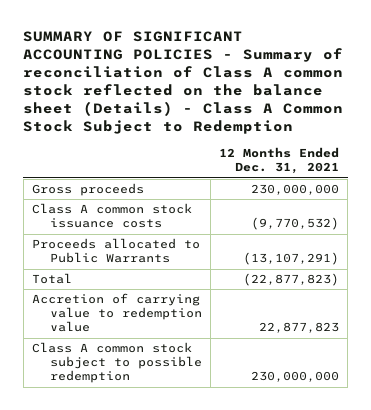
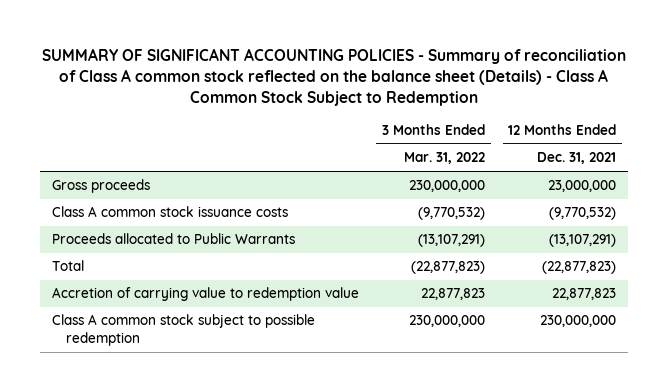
- | 12 Months Ended Dec. 31, 2021
+ | 3 Months Ended Mar. 31, 2022 | 12 Months Ended Dec. 31, 2021
- Gross proceeds | 230,000,000
+ Gross proceeds | 230,000,000 | 23,000,000

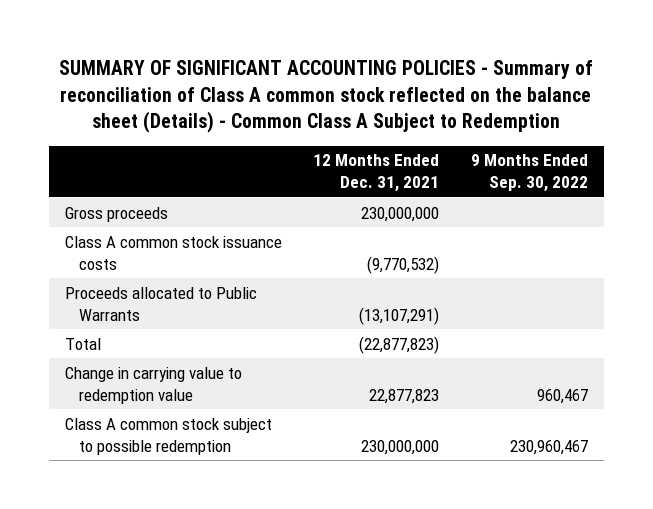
- SUMMARY OF SIGNIFICANT ACCOUNTING POLICIES - Summary of reconciliation of Class A common stock reflected on the balance sheet (Details) - Class A Common Stock Subject to Redemption
+ SUMMARY OF SIGNIFICANT ACCOUNTING POLICIES - Summary of reconciliation of Class A common stock reflected on the balance sheet (Details) - Common Class A Subject to Redemption
- | 3 Months Ended Mar. 31, 2022 | 12 Months Ended Dec. 31, 2021
+ | 12 Months Ended Dec. 31, 2021 | 9 Months Ended Sep. 30, 2022
- Gross proceeds | 230,000,000 | 23,000,000
+ Gross proceeds | 230,000,000 |
- Accretion of carrying value to redemption value | 22,877,823 | 22,877,823
+ Change in carrying value to redemption value | 22,877,823 | 960,467

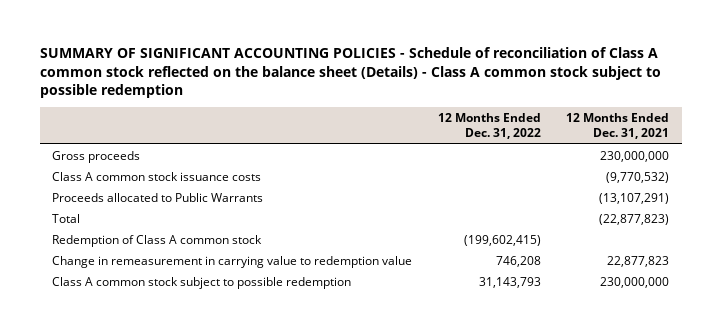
- SUMMARY OF SIGNIFICANT ACCOUNTING POLICIES - Summary of reconciliation of Class A common stock reflected on the balance sheet (Details) - Common Class A Subject to Redemption
+ SUMMARY OF SIGNIFICANT ACCOUNTING POLICIES - Schedule of reconciliation of Class A common stock reflected on the balance sheet (Details) - Class A common stock subject to possible redemption
- | 12 Months Ended Dec. 31, 2021 | 9 Months Ended Sep. 30, 2022
+ | 12 Months Ended Dec. 31, 2022 | 12 Months Ended Dec. 31, 2021
- Change in carrying value to redemption value | 22,877,823 | 960,467
+ Redemption of Class A common stock | (199,602,415) |
+ Change in remeasurement in carrying value to redemption value | 746,208 | 22,877,823

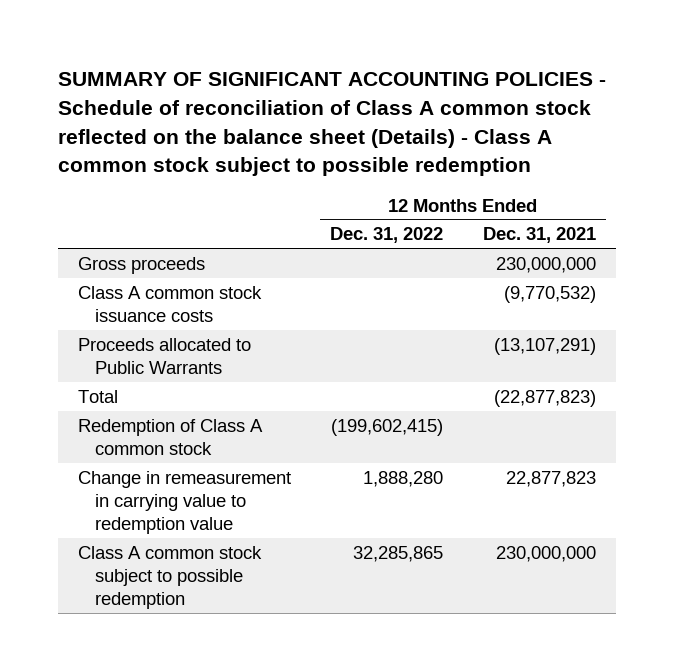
- Change in remeasurement in carrying value to redemption value | 746,208 | 22,877,823
- Class A common stock subject to possible redemption | 31,143,793 | 230,000,000
+ Change in remeasurement in carrying value to redemption value | 1,888,280 | 22,877,823
+ Class A common stock subject to possible redemption | 32,285,865 | 230,000,000

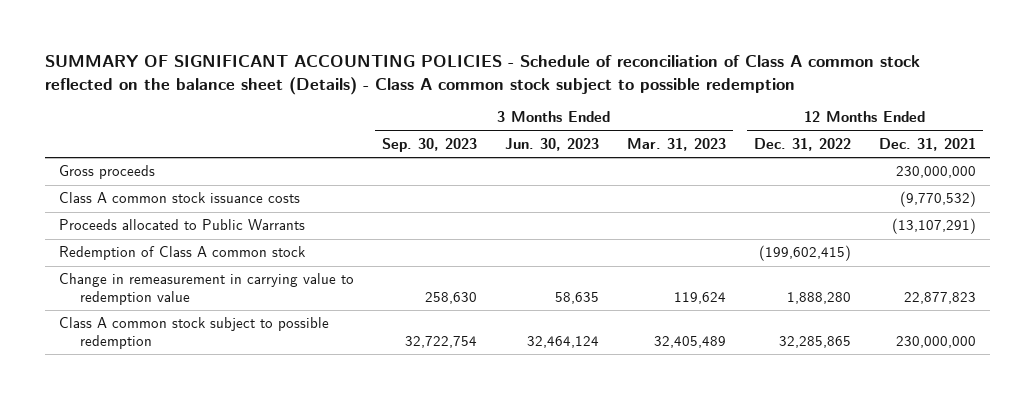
- | 12 Months Ended Dec. 31, 2022 | 12 Months Ended Dec. 31, 2021
+ | 3 Months Ended Sep. 30, 2023 | 3 Months Ended Jun. 30, 2023 | 3 Months Ended Mar. 31, 2023 | 12 Months Ended Dec. 31, 2022 | 12 Months Ended Dec. 31, 2021
- Total | | (22,877,823)

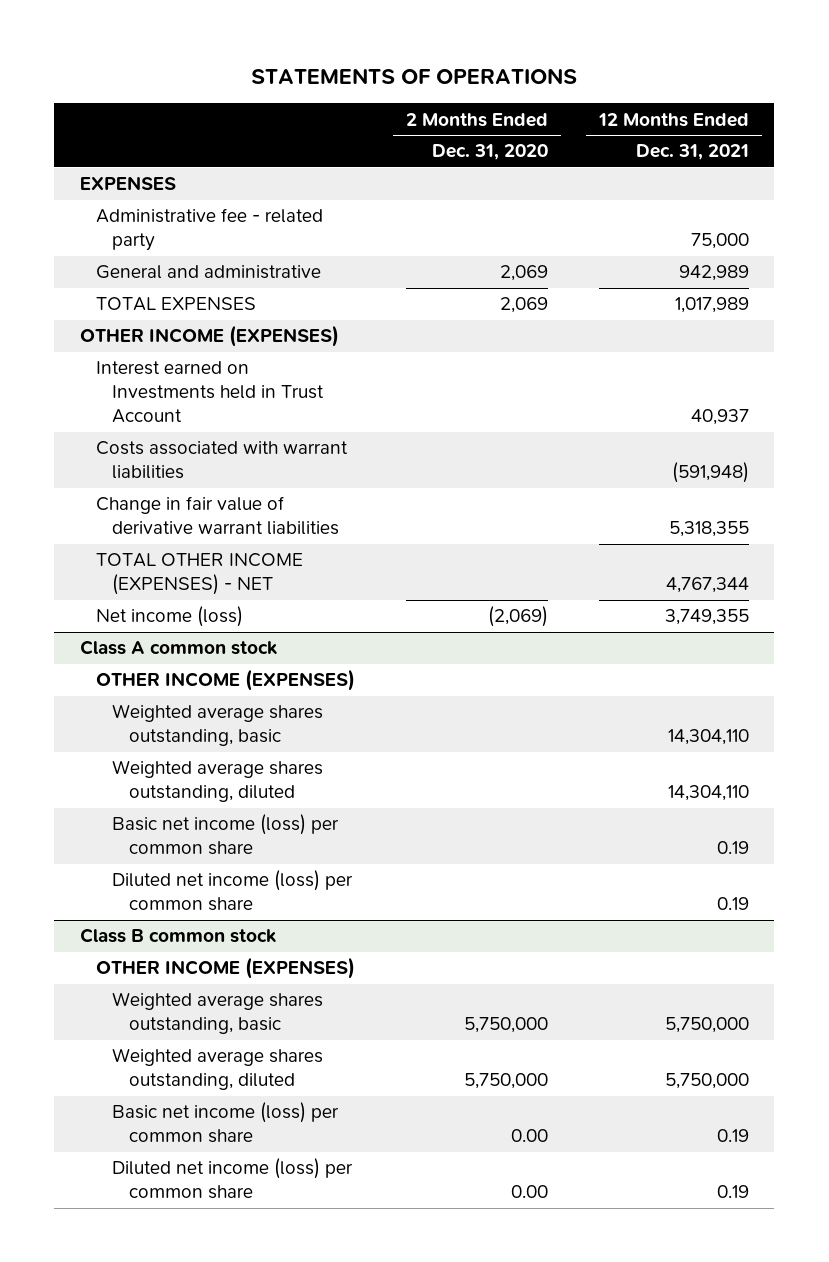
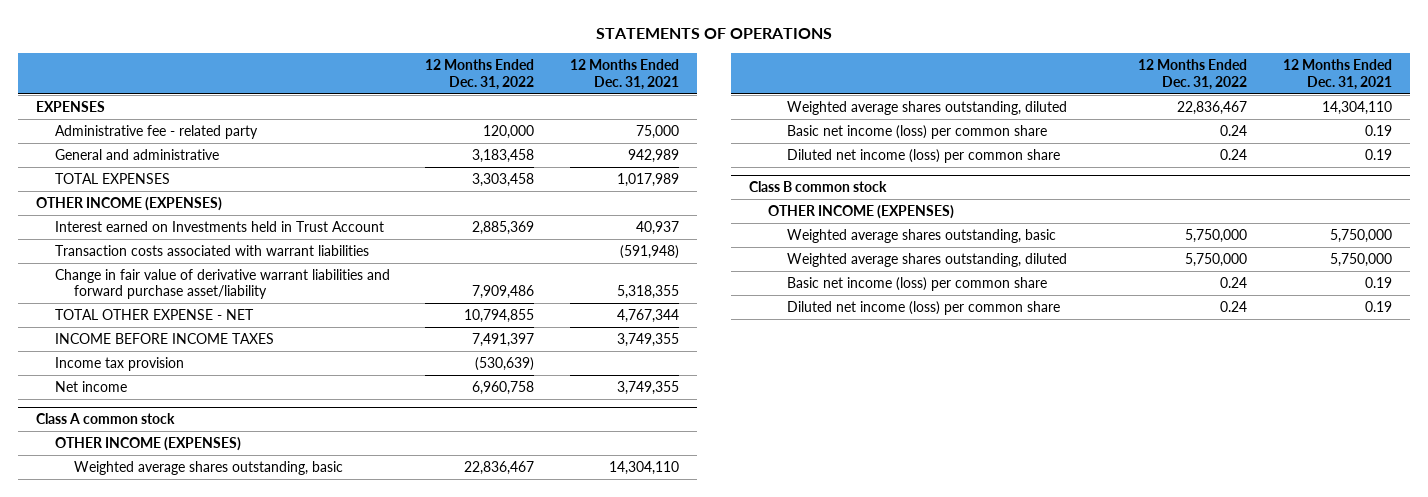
- | 2 Months Ended Dec. 31, 2020 | 12 Months Ended Dec. 31, 2021
+ | 12 Months Ended Dec. 31, 2022 | 12 Months Ended Dec. 31, 2021
- Costs associated with warrant liabilities | | (591,948)
- Change in fair value of derivative warrant liabilities | | 5,318,355
- TOTAL OTHER INCOME (EXPENSES) - NET | | 4,767,344
- Net income (loss) | (2,069) | 3,749,355
+ Transaction costs associated with warrant liabilities | | (591,948)
+ Change in fair value of derivative warrant liabilities and forward purchase asset/liability | 7,909,486 | 5,318,355
+ TOTAL OTHER EXPENSE - NET | 10,794,855 | 4,767,344
+ INCOME BEFORE INCOME TAXES | 7,491,397 | 3,749,355
+ Income tax provision | (530,639) |
+ Net income | 6,960,758 | 3,749,355

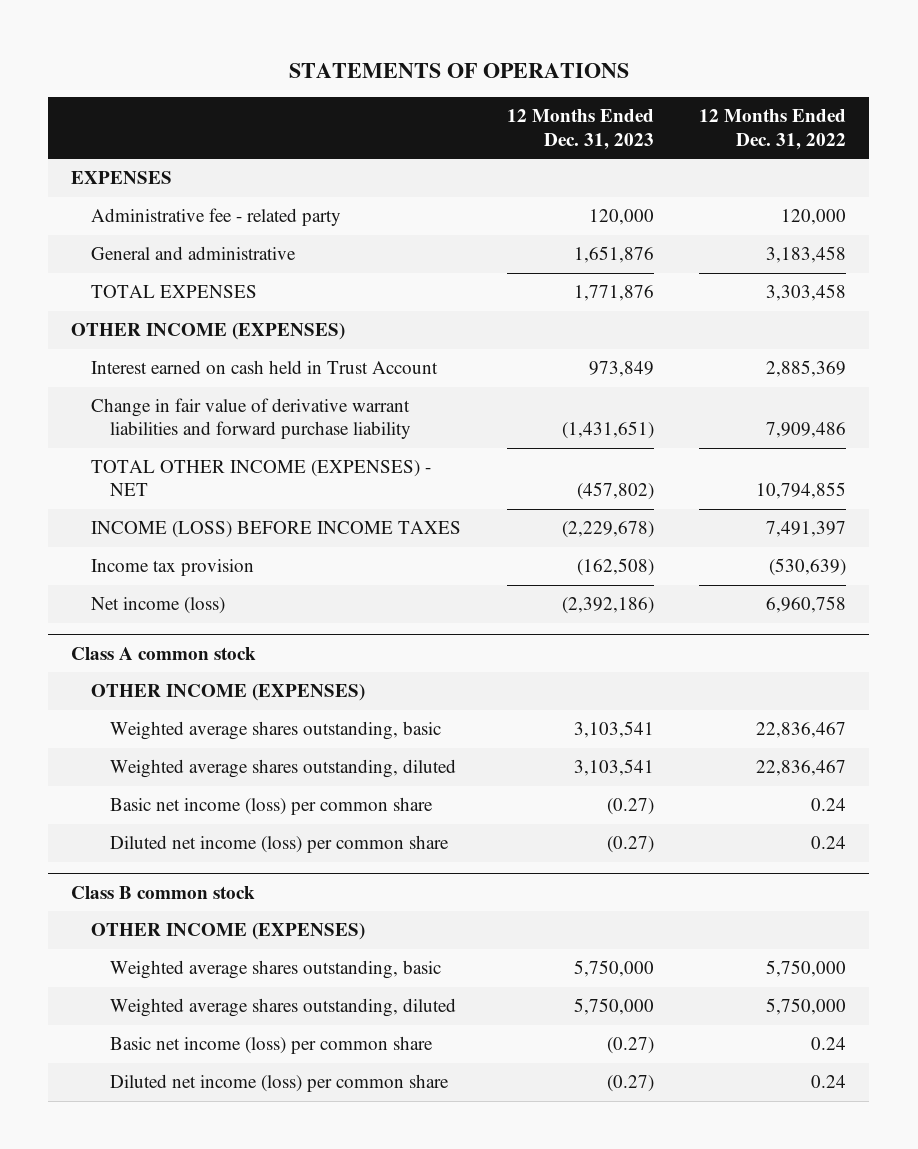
- | 12 Months Ended Dec. 31, 2022 | 12 Months Ended Dec. 31, 2021
+ | 12 Months Ended Dec. 31, 2023 | 12 Months Ended Dec. 31, 2022
- Interest earned on Investments held in Trust Account | 2,885,369 | 40,937
- Transaction costs associated with warrant liabilities | | (591,948)
- Change in fair value of derivative warrant liabilities and forward purchase asset/liability | 7,909,486 | 5,318,355
- TOTAL OTHER EXPENSE - NET | 10,794,855 | 4,767,344
- INCOME BEFORE INCOME TAXES | 7,491,397 | 3,749,355
+ Interest earned on cash held in Trust Account | 973,849 | 2,885,369
+ Change in fair value of derivative warrant liabilities and forward purchase liability | (1,431,651) | 7,909,486
+ TOTAL OTHER INCOME (EXPENSES) - NET | (457,802) | 10,794,855
+ INCOME (LOSS) BEFORE INCOME TAXES | (2,229,678) | 7,491,397
- Net income | 6,960,758 | 3,749,355
+ Net income (loss) | (2,392,186) | 6,960,758

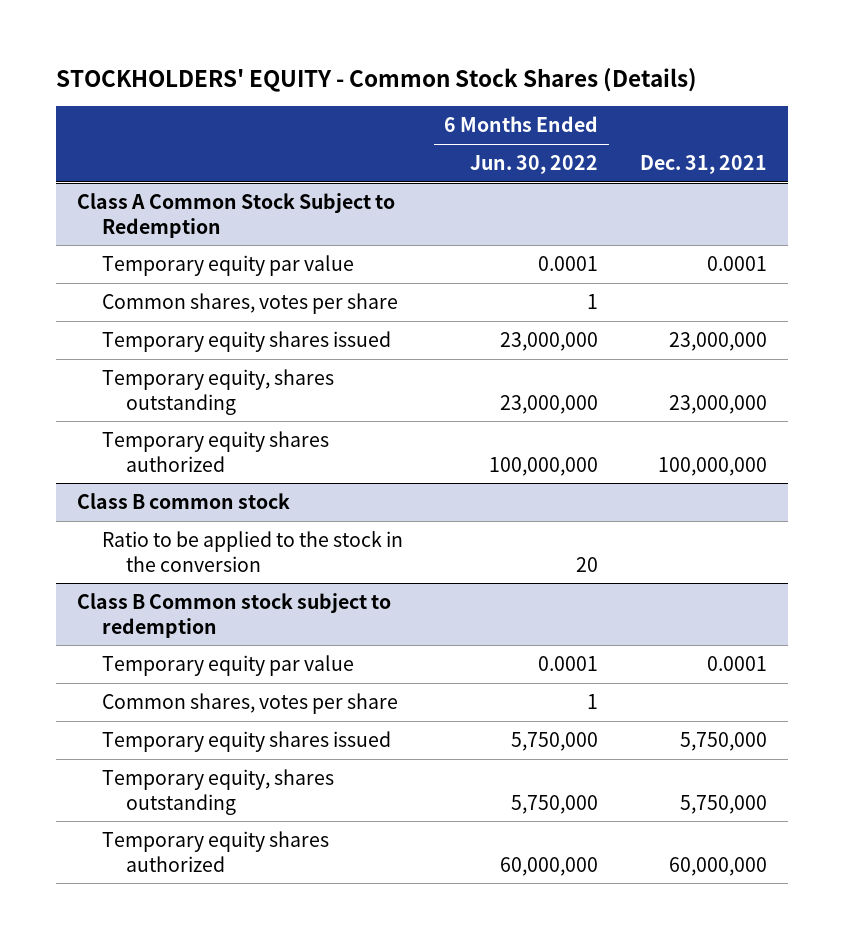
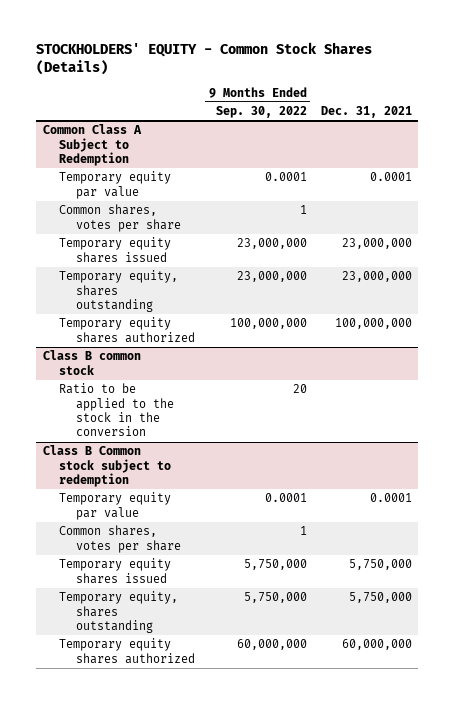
- | 6 Months Ended Jun. 30, 2022 | Dec. 31, 2021
+ | 9 Months Ended Sep. 30, 2022 | Dec. 31, 2021
- Class A Common Stock Subject to Redemption
+ Common Class A Subject to Redemption

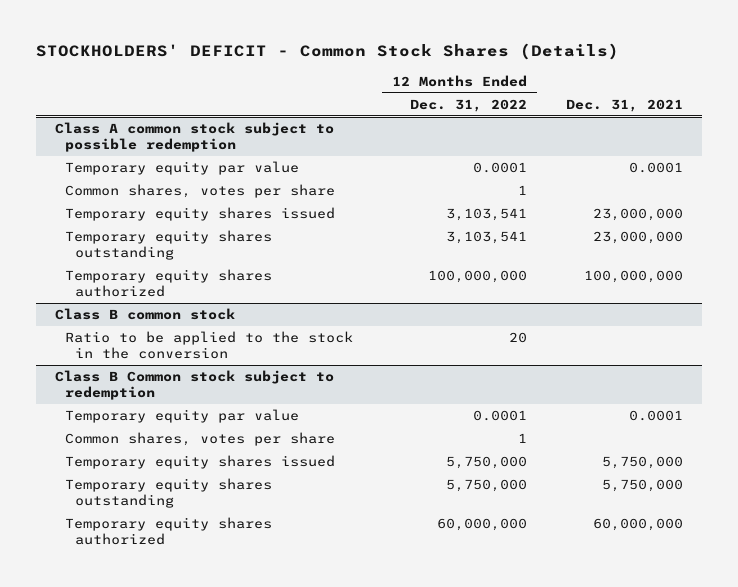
- STOCKHOLDERS' EQUITY - Common Stock Shares (Details)
+ STOCKHOLDERS' DEFICIT - Common Stock Shares (Details)
- | 9 Months Ended Sep. 30, 2022 | Dec. 31, 2021
+ | 12 Months Ended Dec. 31, 2022 | Dec. 31, 2021
- Common Class A Subject to Redemption
+ Class A common stock subject to possible redemption
- Temporary equity, shares outstanding | 23,000,000 | 23,000,000
+ Temporary equity shares outstanding | 3,103,541 | 23,000,000
@ Class B Common stock subject to redemption
- Temporary equity, shares outstanding | 5,750,000 | 5,750,000
+ Temporary equity shares outstanding | 5,750,000 | 5,750,000

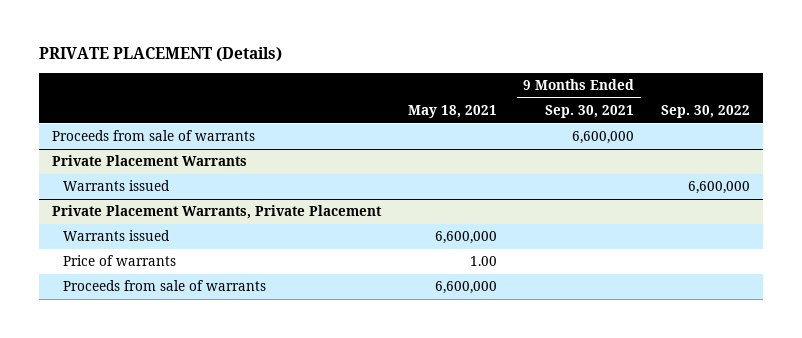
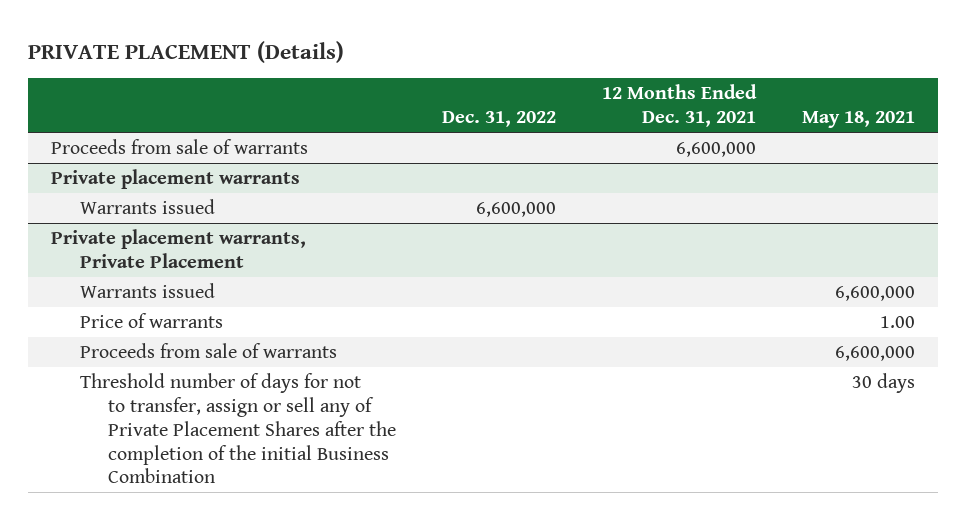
- | May 18, 2021 | 9 Months Ended Sep. 30, 2021 | Sep. 30, 2022
+ | Dec. 31, 2022 | 12 Months Ended Dec. 31, 2021 | May 18, 2021
- Private Placement Warrants
+ Private placement warrants
- Private Placement Warrants, Private Placement
+ Private placement warrants, Private Placement
+ Threshold number of days for not to transfer, assign or sell any of Private Placement Shares after the completion of the initial Business Combination | | | 30 days

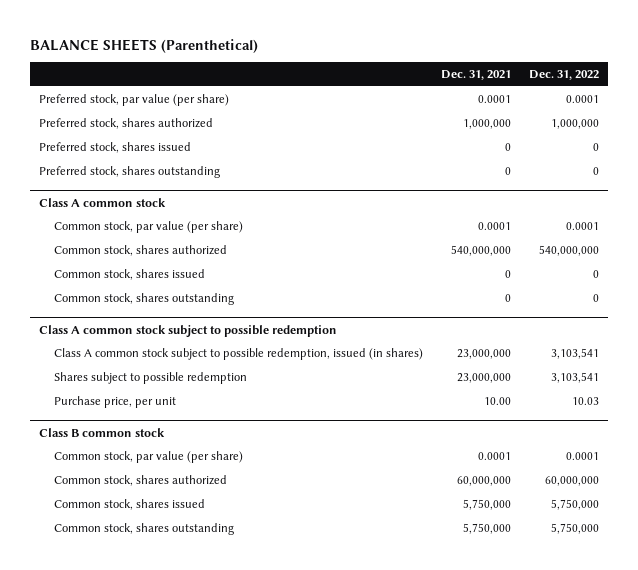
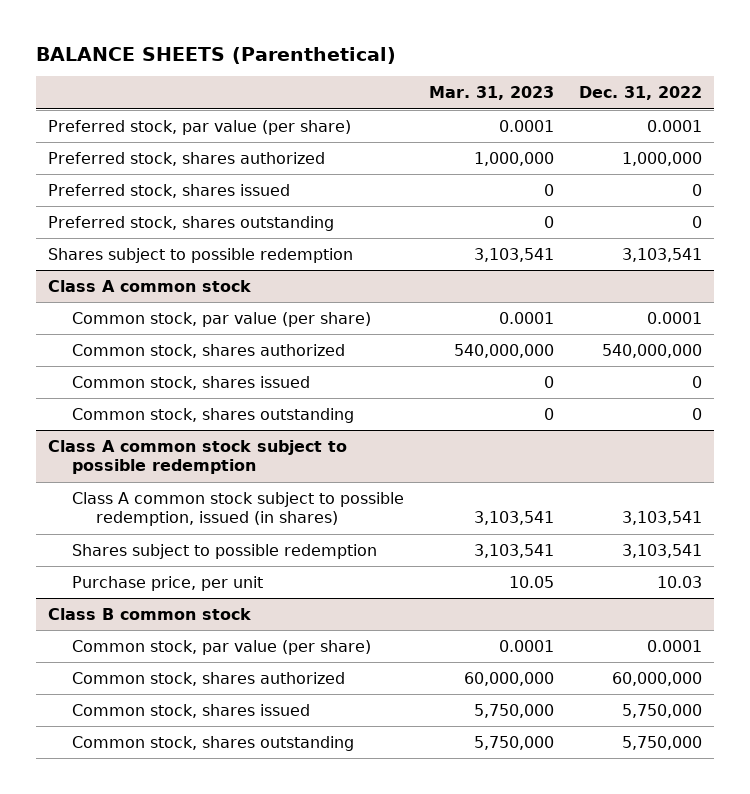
- | Dec. 31, 2021 | Dec. 31, 2022
+ | Mar. 31, 2023 | Dec. 31, 2022
+ Shares subject to possible redemption | 3,103,541 | 3,103,541

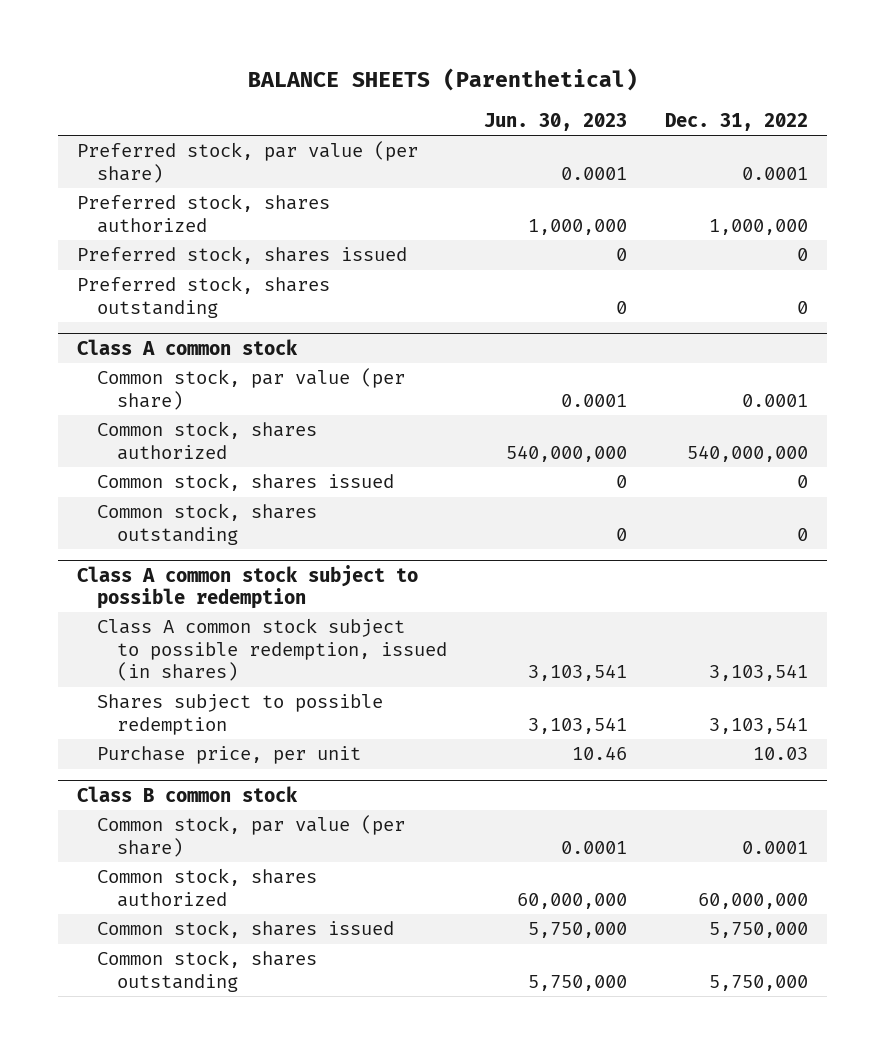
- | Mar. 31, 2023 | Dec. 31, 2022
+ | Jun. 30, 2023 | Dec. 31, 2022
- Shares subject to possible redemption | 3,103,541 | 3,103,541

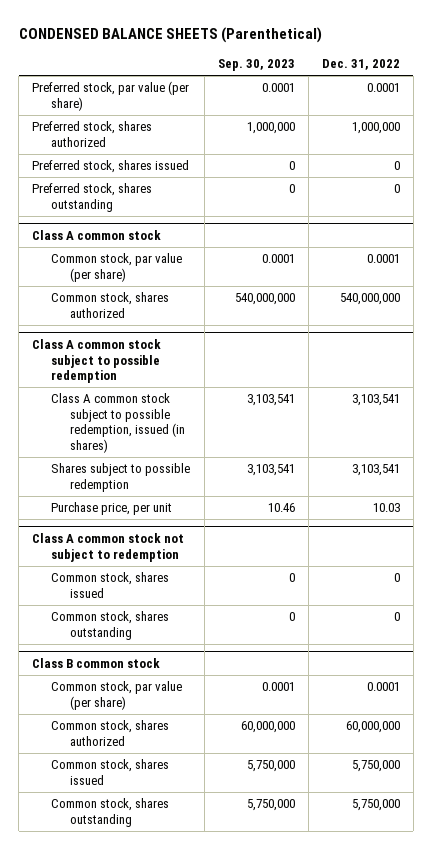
- BALANCE SHEETS (Parenthetical)
+ CONDENSED BALANCE SHEETS (Parenthetical)
- | Jun. 30, 2023 | Dec. 31, 2022
+ | Sep. 30, 2023 | Dec. 31, 2022
@ Class A common stock
- Common stock, shares issued | 0 | 0
- Common stock, shares outstanding | 0 | 0
+ Class A common stock not subject to redemption
+ Common stock, shares issued | 0 | 0
+ Common stock, shares outstanding | 0 | 0

